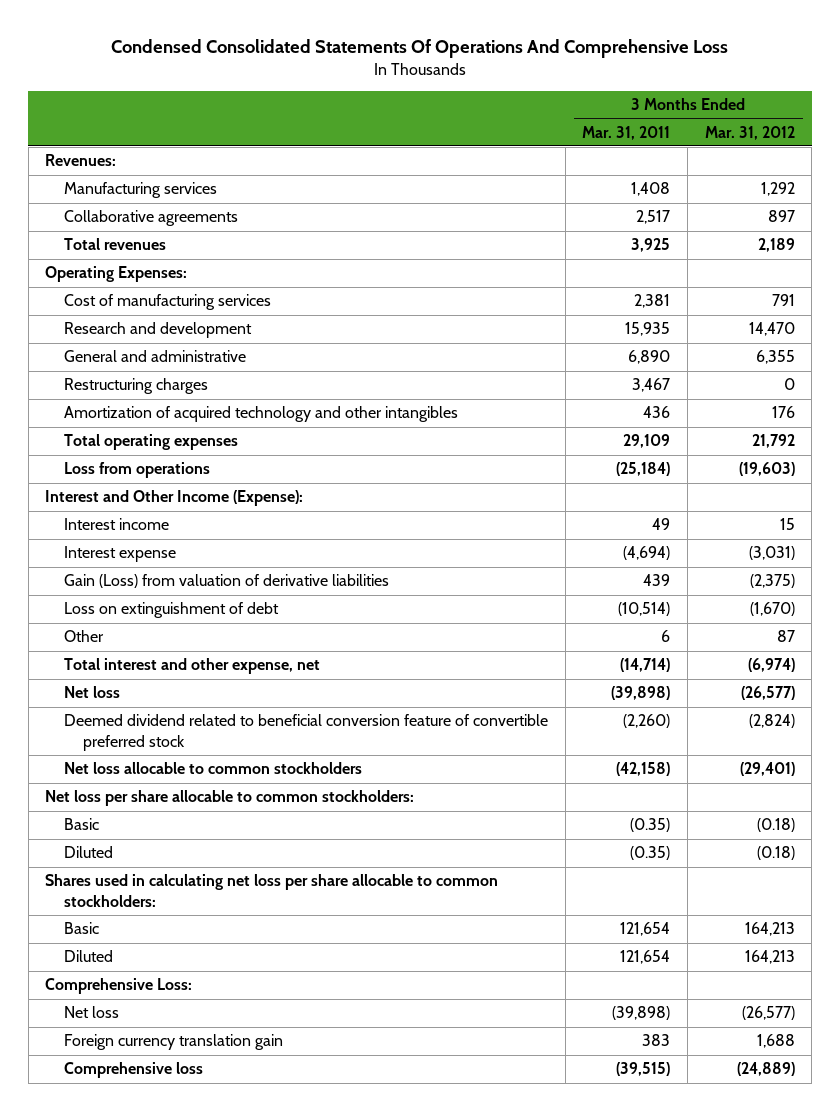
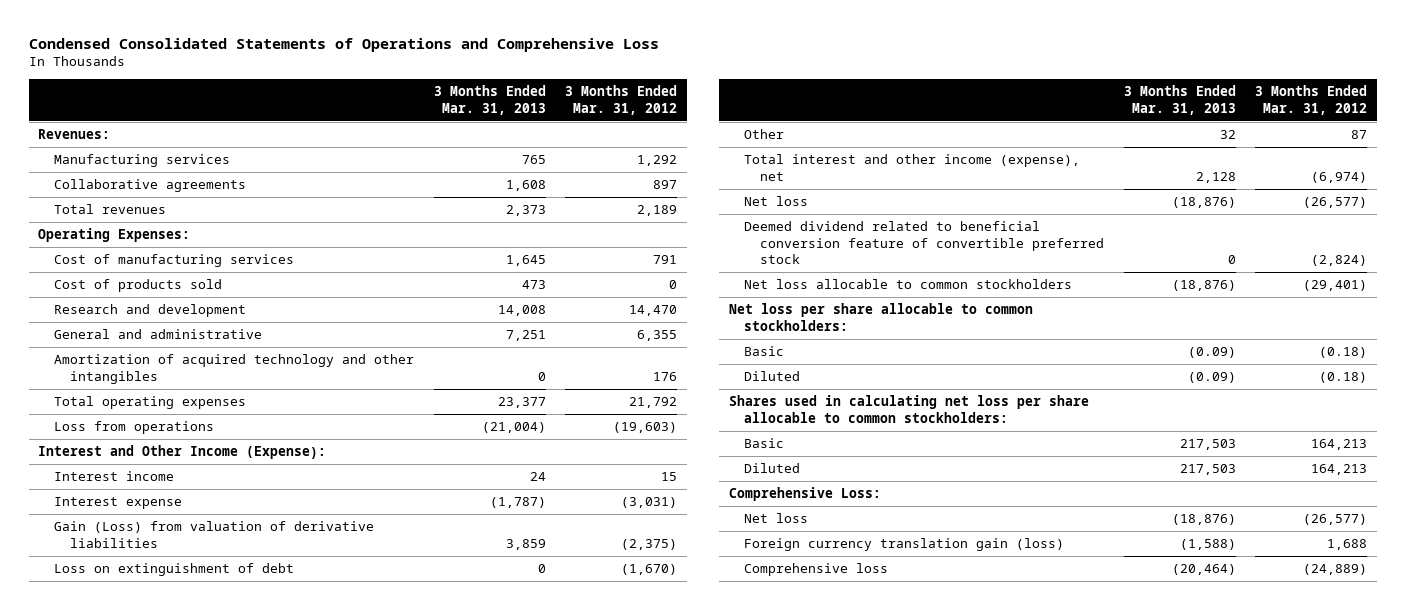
- Condensed Consolidated Statements Of Operations And Comprehensive Loss
+ Condensed Consolidated Statements of Operations and Comprehensive Loss
- | 3 Months Ended Mar. 31, 2011 | 3 Months Ended Mar. 31, 2012
+ | 3 Months Ended Mar. 31, 2013 | 3 Months Ended Mar. 31, 2012
+ Cost of products sold | 473 | 0
- Restructuring charges | 3,467 | 0
- Total interest and other expense, net | (14,714) | (6,974)
+ Total interest and other income (expense), net | 2,128 | (6,974)
- Foreign currency translation gain | 383 | 1,688
+ Foreign currency translation gain (loss) | (1,588) | 1,688

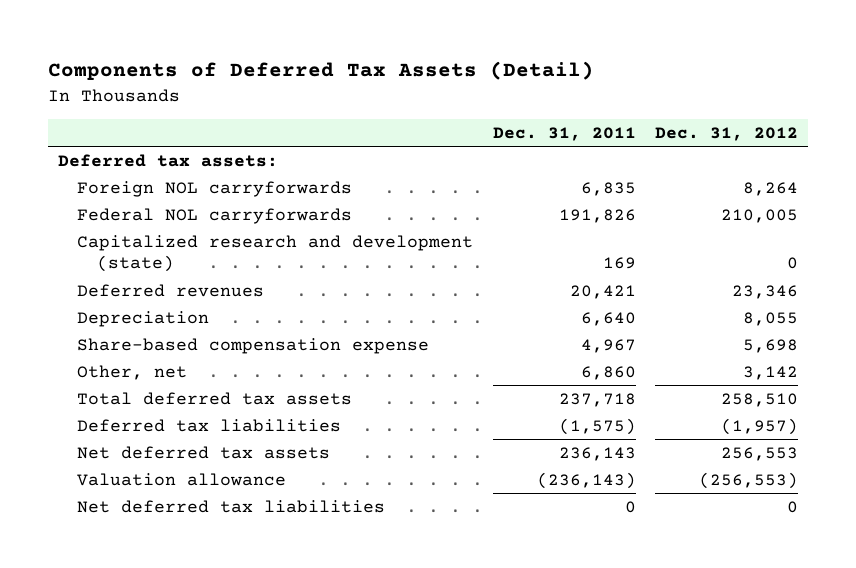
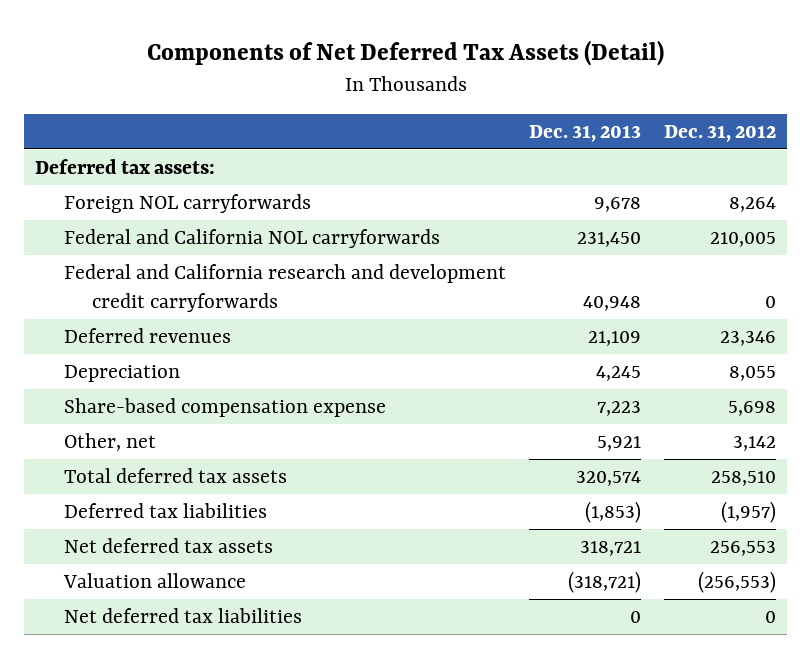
- Components of Deferred Tax Assets (Detail)
+ Components of Net Deferred Tax Assets (Detail)
- | Dec. 31, 2011 | Dec. 31, 2012
+ | Dec. 31, 2013 | Dec. 31, 2012
- Federal NOL carryforwards | 191,826 | 210,005
- Capitalized research and development (state) | 169 | 0
+ Federal and California NOL carryforwards | 231,450 | 210,005
+ Federal and California research and development credit carryforwards | 40,948 | 0

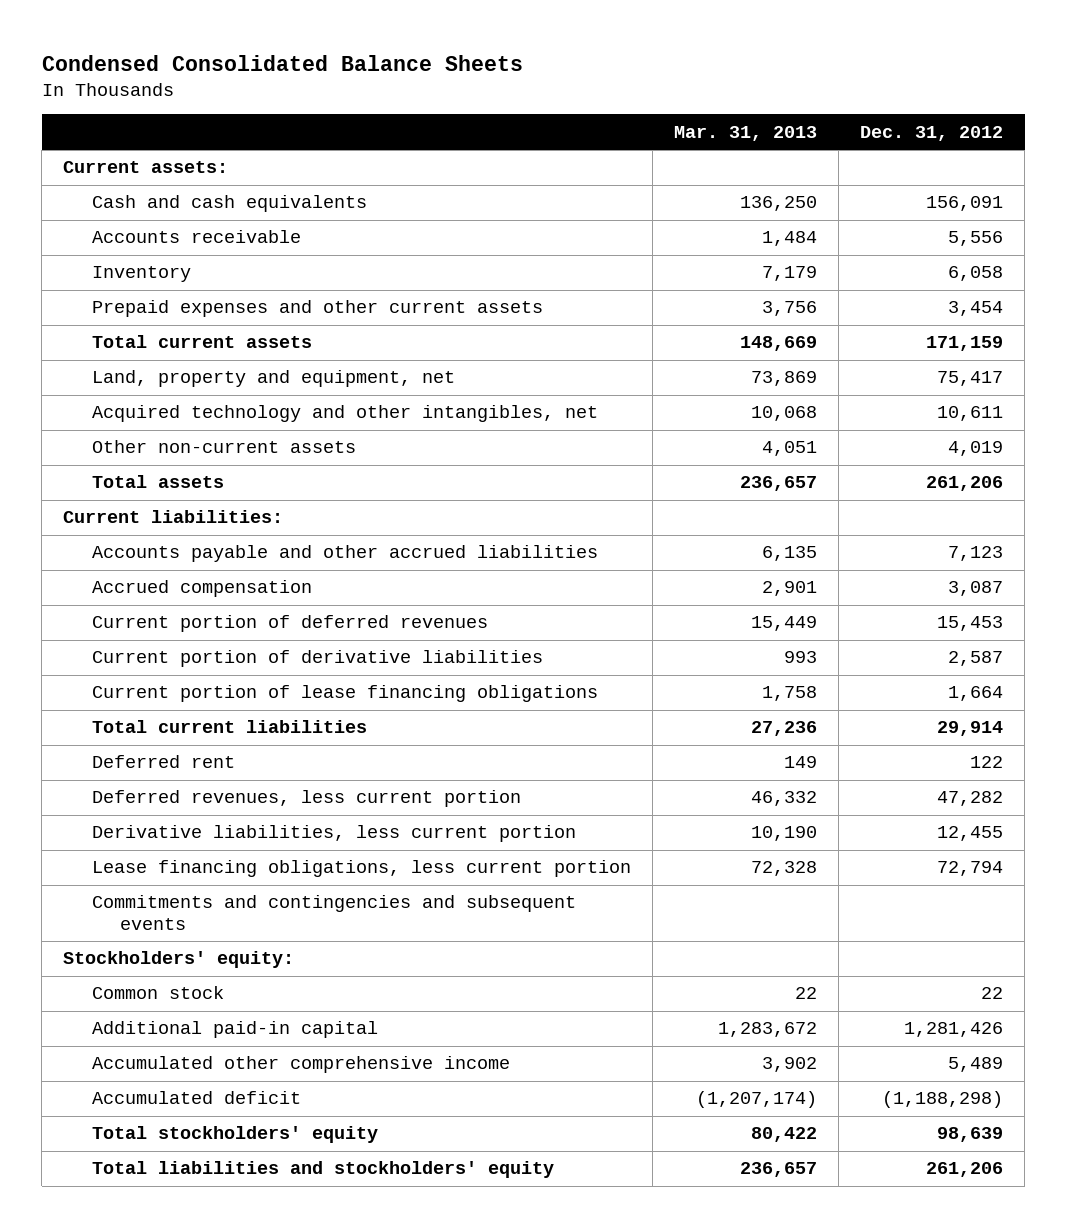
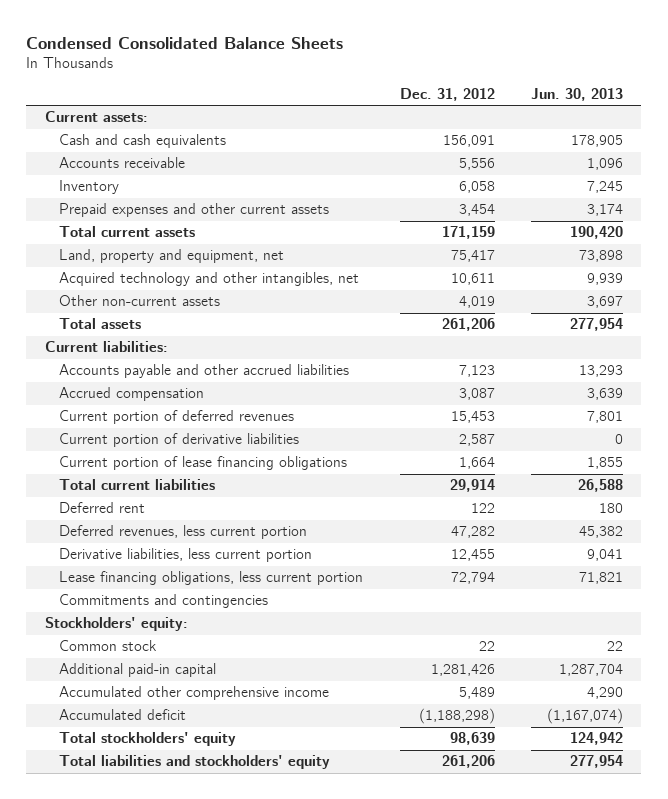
- | Mar. 31, 2013 | Dec. 31, 2012
+ | Dec. 31, 2012 | Jun. 30, 2013
- Commitments and contingencies and subsequent events
+ Commitments and contingencies

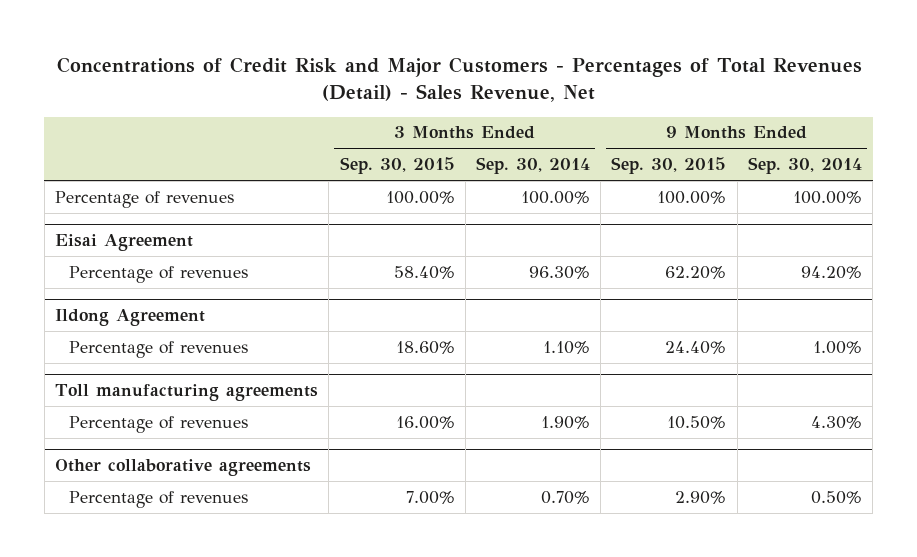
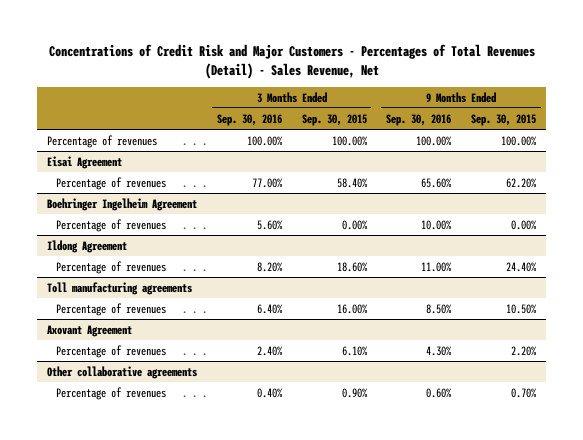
- | 3 Months Ended Sep. 30, 2015 | 3 Months Ended Sep. 30, 2014 | 9 Months Ended Sep. 30, 2015 | 9 Months Ended Sep. 30, 2014
+ | 3 Months Ended Sep. 30, 2016 | 3 Months Ended Sep. 30, 2015 | 9 Months Ended Sep. 30, 2016 | 9 Months Ended Sep. 30, 2015
+ Boehringer Ingelheim Agreement
+ Percentage of revenues | 5.60% | 0.00% | 10.00% | 0.00%
+ Axovant Agreement
+ Percentage of revenues | 2.40% | 6.10% | 4.30% | 2.20%
@ Other collaborative agreements
- Percentage of revenues | 7.00% | 0.70% | 2.90% | 0.50%
+ Percentage of revenues | 0.40% | 0.90% | 0.60% | 0.70%

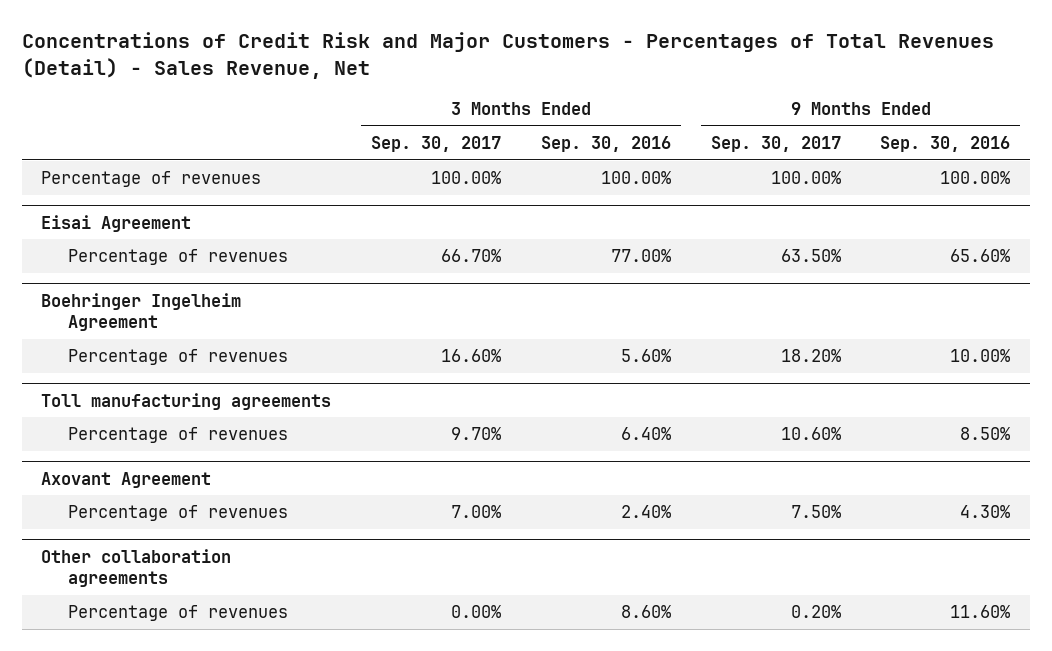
- | 3 Months Ended Sep. 30, 2016 | 3 Months Ended Sep. 30, 2015 | 9 Months Ended Sep. 30, 2016 | 9 Months Ended Sep. 30, 2015
+ | 3 Months Ended Sep. 30, 2017 | 3 Months Ended Sep. 30, 2016 | 9 Months Ended Sep. 30, 2017 | 9 Months Ended Sep. 30, 2016
- Ildong Agreement
- Percentage of revenues | 8.20% | 18.60% | 11.00% | 24.40%
- Other collaborative agreements
- Percentage of revenues | 0.40% | 0.90% | 0.60% | 0.70%
+ Other collaboration agreements
+ Percentage of revenues | 0.00% | 8.60% | 0.20% | 11.60%

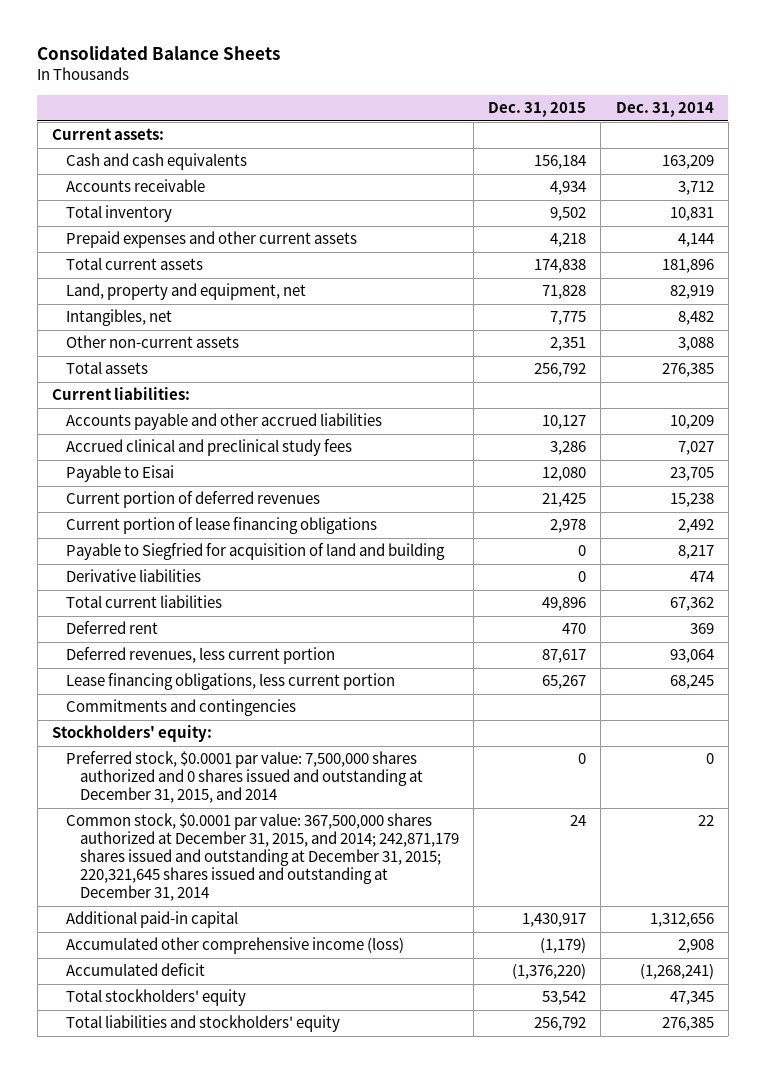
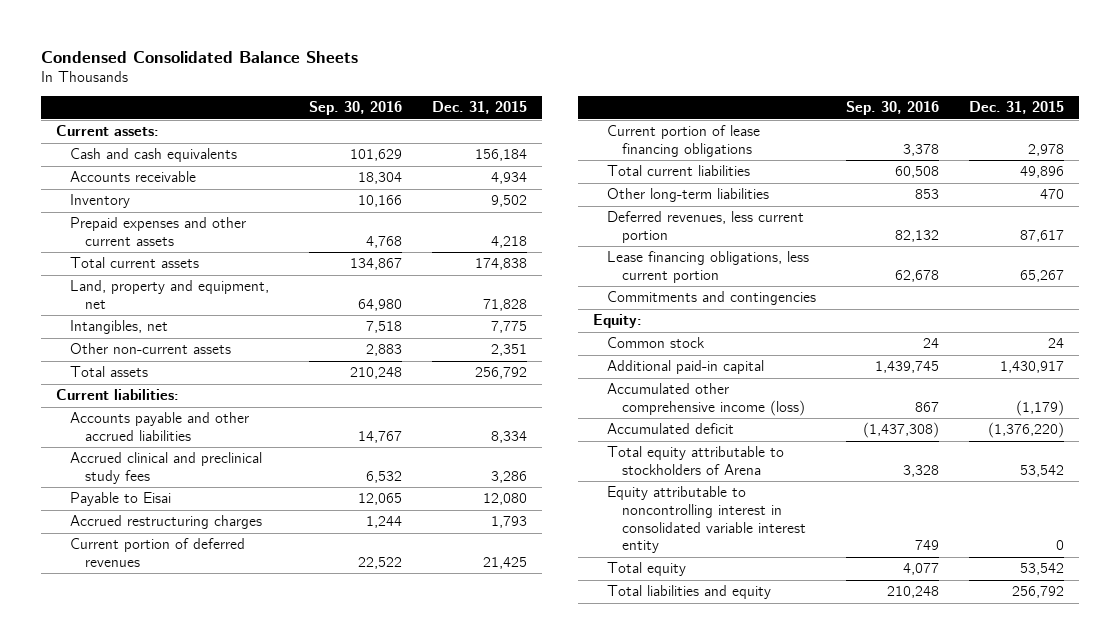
- Consolidated Balance Sheets
+ Condensed Consolidated Balance Sheets
- | Dec. 31, 2015 | Dec. 31, 2014
+ | Sep. 30, 2016 | Dec. 31, 2015
- Total inventory | 9,502 | 10,831
+ Inventory | 10,166 | 9,502
- Accounts payable and other accrued liabilities | 10,127 | 10,209
+ Accounts payable and other accrued liabilities | 14,767 | 8,334
+ Accrued restructuring charges | 1,244 | 1,793
- Payable to Siegfried for acquisition of land and building | 0 | 8,217
- Derivative liabilities | 0 | 474
- Deferred rent | 470 | 369
+ Other long-term liabilities | 853 | 470
- Stockholders' equity:
- Preferred stock, $0.0001 par value: 7,500,000 shares authorized and 0 shares issued and outstanding at December 31, 2015, and 2014 | 0 | 0
- Common stock, $0.0001 par value: 367,500,000 shares authorized at December 31, 2015, and 2014; 242,871,179 shares issued and outstanding at December 31, 2015; 220,321,645 shares issued and outstanding at December 31, 2014 | 24 | 22
+ Equity:
+ Common stock | 24 | 24
- Total stockholders' equity | 53,542 | 47,345
- Total liabilities and stockholders' equity | 256,792 | 276,385
+ Total equity attributable to stockholders of Arena | 3,328 | 53,542
+ Equity attributable to noncontrolling interest in consolidated variable interest entity | 749 | 0
+ Total equity | 4,077 | 53,542
+ Total liabilities and equity | 210,248 | 256,792

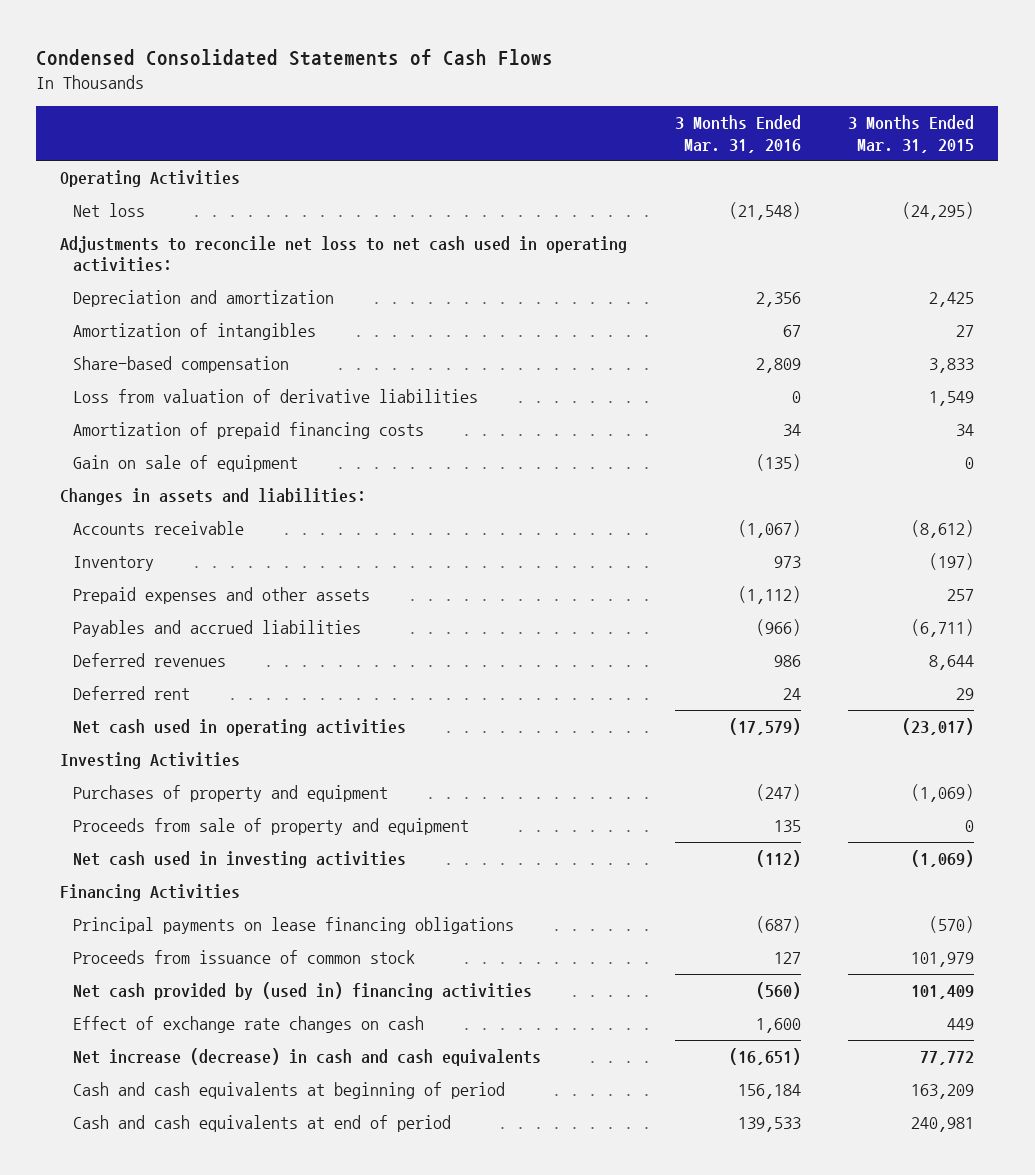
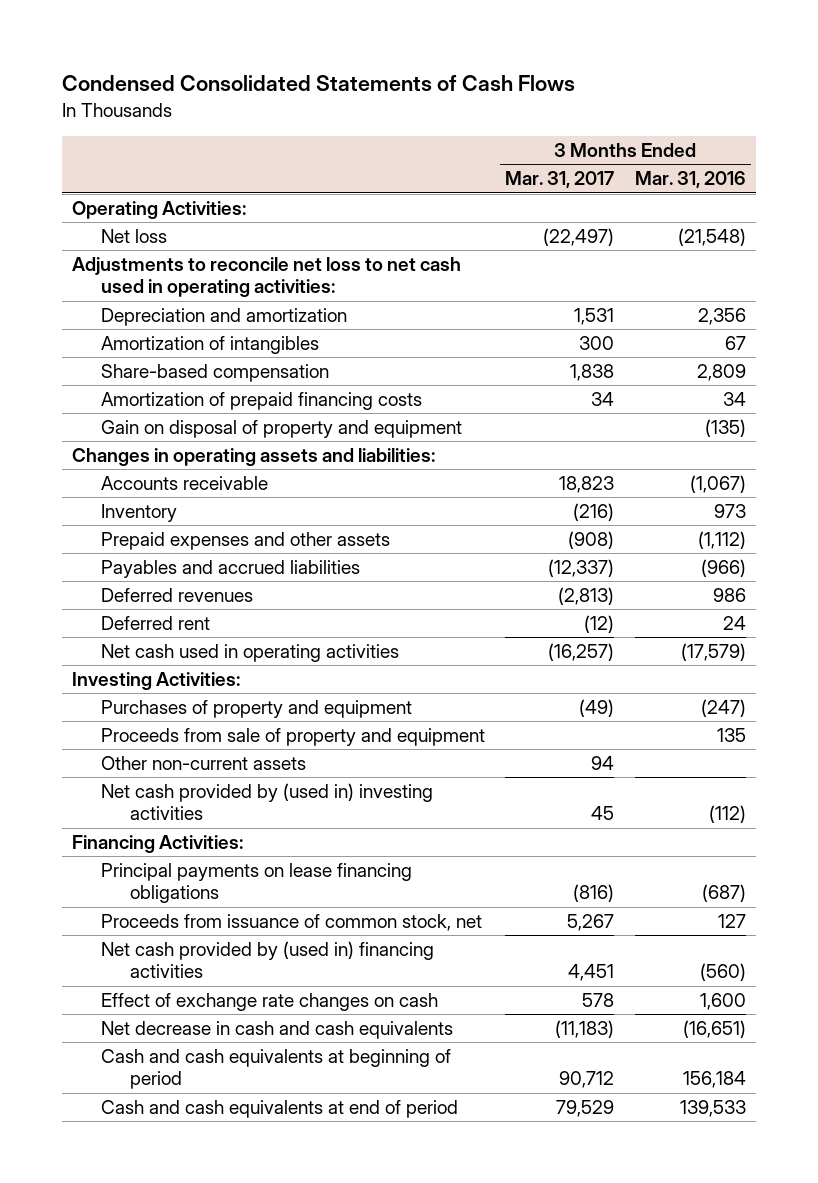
- | 3 Months Ended Mar. 31, 2016 | 3 Months Ended Mar. 31, 2015
+ | 3 Months Ended Mar. 31, 2017 | 3 Months Ended Mar. 31, 2016
- Operating Activities
+ Operating Activities:
- Loss from valuation of derivative liabilities | 0 | 1,549
- Gain on sale of equipment | (135) | 0
- Changes in assets and liabilities:
+ Gain on disposal of property and equipment | | (135)
+ Changes in operating assets and liabilities:
- Investing Activities
+ Investing Activities:
- Net cash used in investing activities | (112) | (1,069)
- Financing Activities
+ Other non-current assets | 94 |
+ Net cash provided by (used in) investing activities | 45 | (112)
+ Financing Activities:
- Proceeds from issuance of common stock | 127 | 101,979
+ Proceeds from issuance of common stock, net | 5,267 | 127
- Net increase (decrease) in cash and cash equivalents | (16,651) | 77,772
+ Net decrease in cash and cash equivalents | (11,183) | (16,651)

